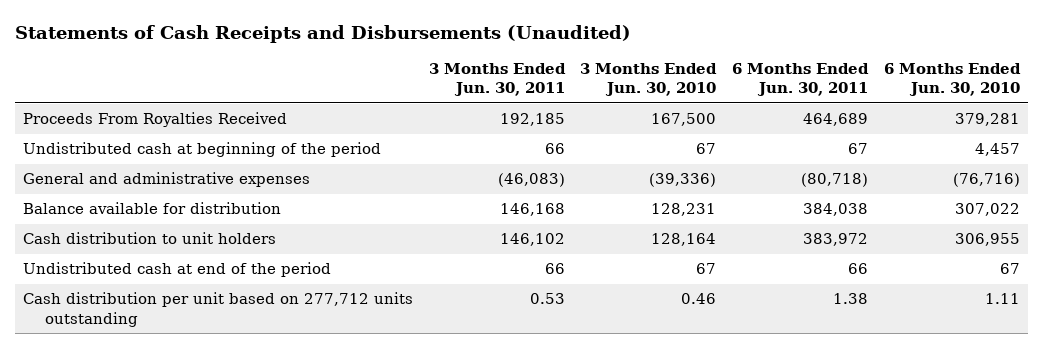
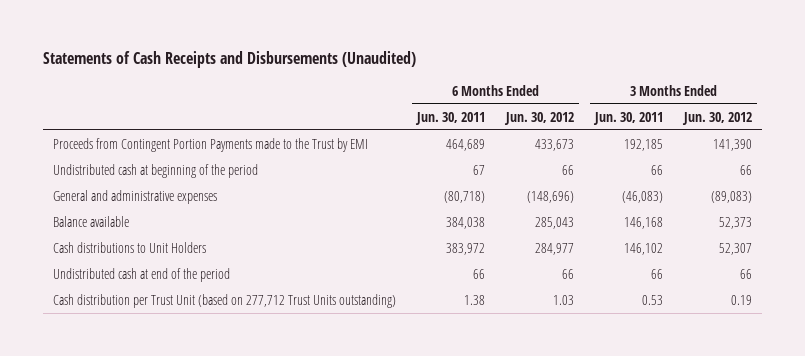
- | 3 Months Ended Jun. 30, 2011 | 3 Months Ended Jun. 30, 2010 | 6 Months Ended Jun. 30, 2011 | 6 Months Ended Jun. 30, 2010
+ | 6 Months Ended Jun. 30, 2011 | 6 Months Ended Jun. 30, 2012 | 3 Months Ended Jun. 30, 2011 | 3 Months Ended Jun. 30, 2012
- Proceeds From Royalties Received | 192,185 | 167,500 | 464,689 | 379,281
+ Proceeds from Contingent Portion Payments made to the Trust by EMI | 464,689 | 433,673 | 192,185 | 141,390
- Balance available for distribution | 146,168 | 128,231 | 384,038 | 307,022
- Cash distribution to unit holders | 146,102 | 128,164 | 383,972 | 306,955
+ Balance available | 384,038 | 285,043 | 146,168 | 52,373
+ Cash distributions to Unit Holders | 383,972 | 284,977 | 146,102 | 52,307
- Cash distribution per unit based on 277,712 units outstanding | 0.53 | 0.46 | 1.38 | 1.11
+ Cash distribution per Trust Unit (based on 277,712 Trust Units outstanding) | 1.38 | 1.03 | 0.53 | 0.19

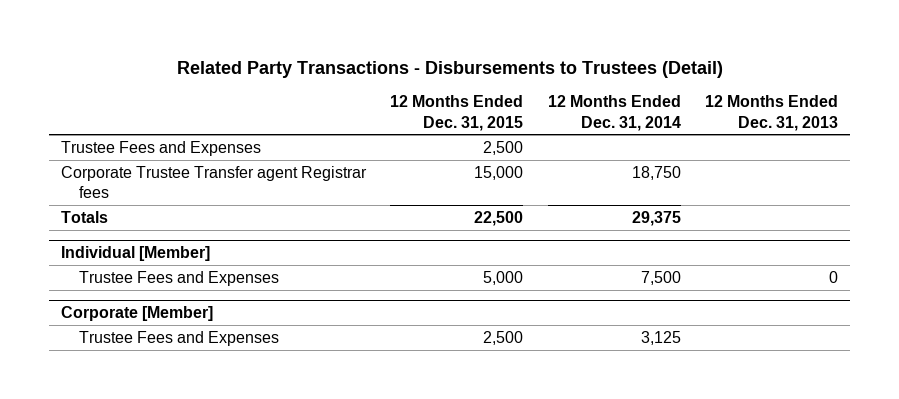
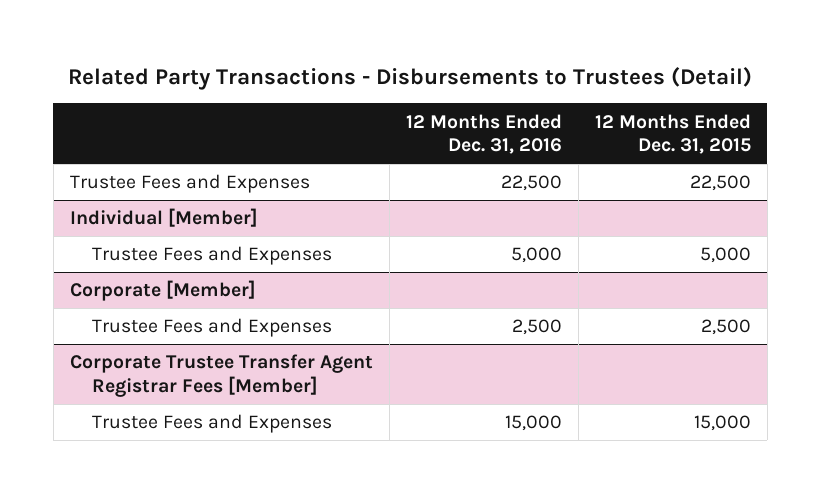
- | 12 Months Ended Dec. 31, 2015 | 12 Months Ended Dec. 31, 2014 | 12 Months Ended Dec. 31, 2013
+ | 12 Months Ended Dec. 31, 2016 | 12 Months Ended Dec. 31, 2015
- Trustee Fees and Expenses | 2,500 | |
- Corporate Trustee Transfer agent Registrar fees | 15,000 | 18,750 |
- Totals | 22,500 | 29,375 |
+ Trustee Fees and Expenses | 22,500 | 22,500
+ Corporate Trustee Transfer Agent Registrar Fees [Member]
+ Trustee Fees and Expenses | 15,000 | 15,000

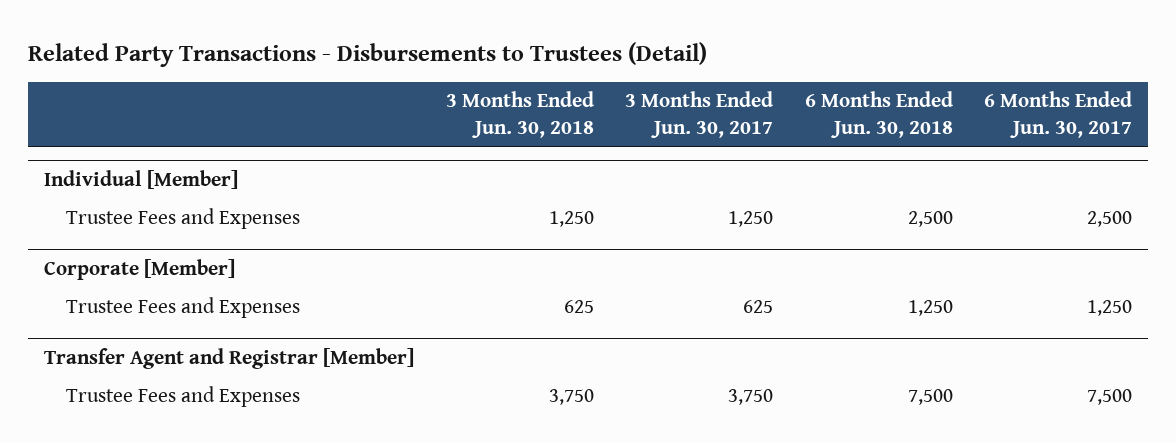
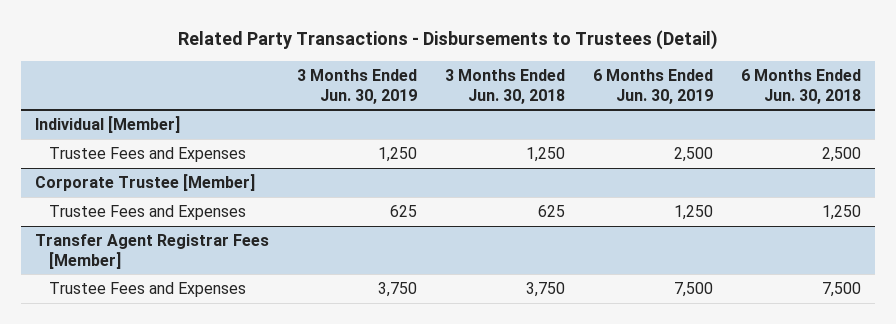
- | 3 Months Ended Jun. 30, 2018 | 3 Months Ended Jun. 30, 2017 | 6 Months Ended Jun. 30, 2018 | 6 Months Ended Jun. 30, 2017
+ | 3 Months Ended Jun. 30, 2019 | 3 Months Ended Jun. 30, 2018 | 6 Months Ended Jun. 30, 2019 | 6 Months Ended Jun. 30, 2018
- Corporate [Member]
+ Corporate Trustee [Member]
- Transfer Agent and Registrar [Member]
+ Transfer Agent Registrar Fees [Member]

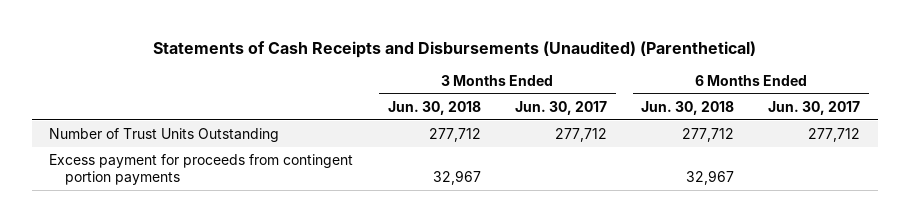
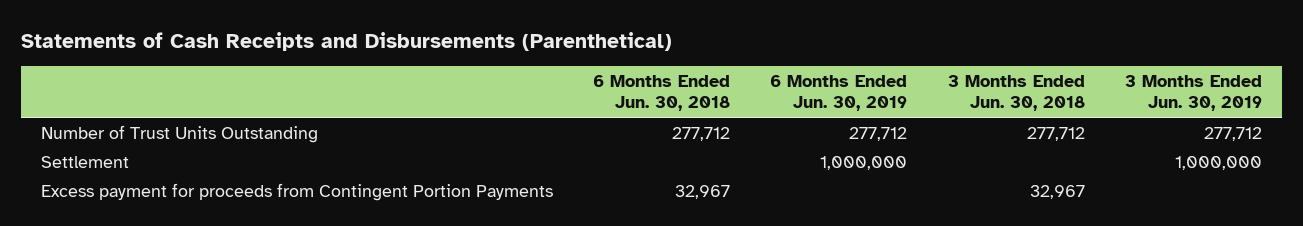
- Statements of Cash Receipts and Disbursements (Unaudited) (Parenthetical)
+ Statements of Cash Receipts and Disbursements (Parenthetical)
- | 3 Months Ended Jun. 30, 2018 | 3 Months Ended Jun. 30, 2017 | 6 Months Ended Jun. 30, 2018 | 6 Months Ended Jun. 30, 2017
+ | 6 Months Ended Jun. 30, 2018 | 6 Months Ended Jun. 30, 2019 | 3 Months Ended Jun. 30, 2018 | 3 Months Ended Jun. 30, 2019
- Excess payment for proceeds from contingent portion payments | 32,967 | | 32,967 |
+ Settlement | | 1,000,000 | | 1,000,000
+ Excess payment for proceeds from Contingent Portion Payments | 32,967 | | 32,967 |

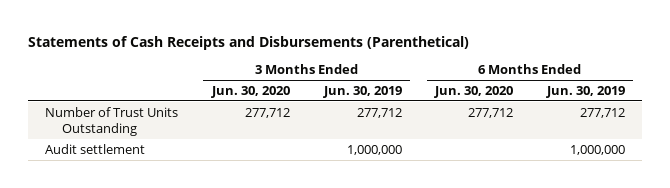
- | 6 Months Ended Jun. 30, 2018 | 6 Months Ended Jun. 30, 2019 | 3 Months Ended Jun. 30, 2018 | 3 Months Ended Jun. 30, 2019
+ | 3 Months Ended Jun. 30, 2020 | 3 Months Ended Jun. 30, 2019 | 6 Months Ended Jun. 30, 2020 | 6 Months Ended Jun. 30, 2019
- Settlement | | 1,000,000 | | 1,000,000
- Excess payment for proceeds from Contingent Portion Payments | 32,967 | | 32,967 |
+ Audit settlement | | 1,000,000 | | 1,000,000

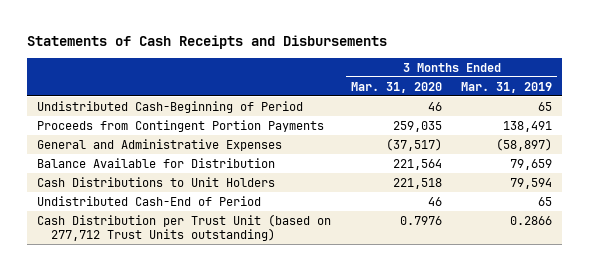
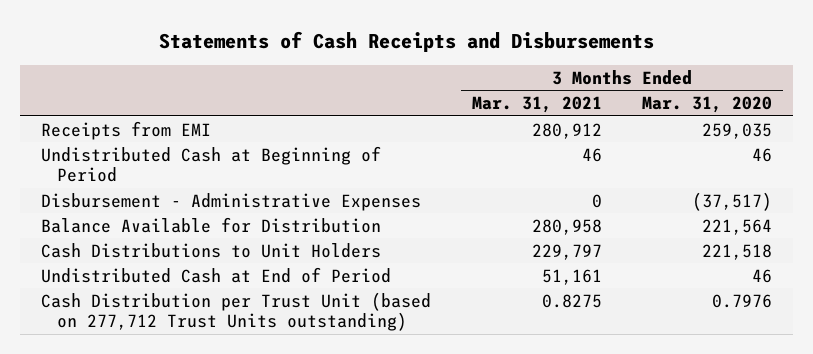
- | 3 Months Ended Mar. 31, 2020 | 3 Months Ended Mar. 31, 2019
+ | 3 Months Ended Mar. 31, 2021 | 3 Months Ended Mar. 31, 2020
- Undistributed Cash-Beginning of Period | 46 | 65
- Proceeds from Contingent Portion Payments | 259,035 | 138,491
- General and Administrative Expenses | (37,517) | (58,897)
+ Receipts from EMI | 280,912 | 259,035
+ Undistributed Cash at Beginning of Period | 46 | 46
+ Disbursement - Administrative Expenses | 0 | (37,517)
- Undistributed Cash-End of Period | 46 | 65
+ Undistributed Cash at End of Period | 51,161 | 46

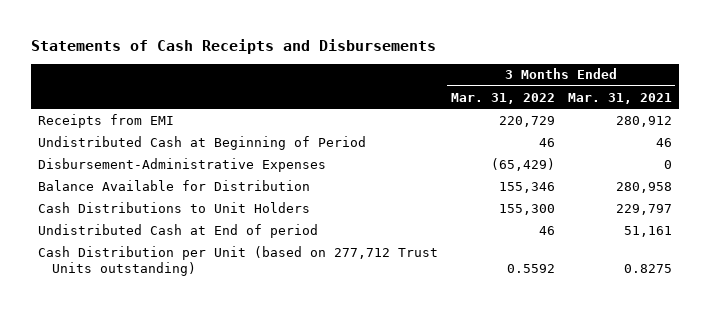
- | 3 Months Ended Mar. 31, 2021 | 3 Months Ended Mar. 31, 2020
+ | 3 Months Ended Mar. 31, 2022 | 3 Months Ended Mar. 31, 2021
- Disbursement - Administrative Expenses | 0 | (37,517)
+ Disbursement-Administrative Expenses | (65,429) | 0
- Undistributed Cash at End of Period | 51,161 | 46
- Cash Distribution per Trust Unit (based on 277,712 Trust Units outstanding) | 0.8275 | 0.7976
+ Undistributed Cash at End of period | 46 | 51,161
+ Cash Distribution per Unit (based on 277,712 Trust Units outstanding) | 0.5592 | 0.8275

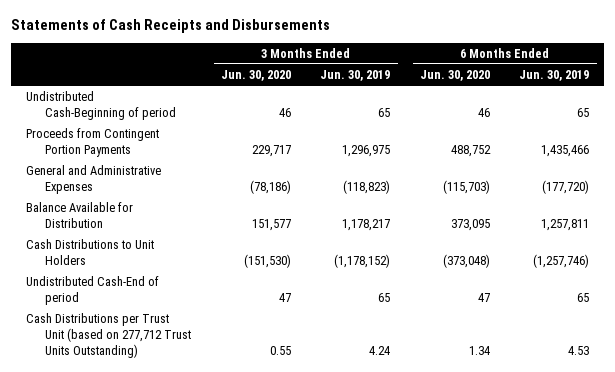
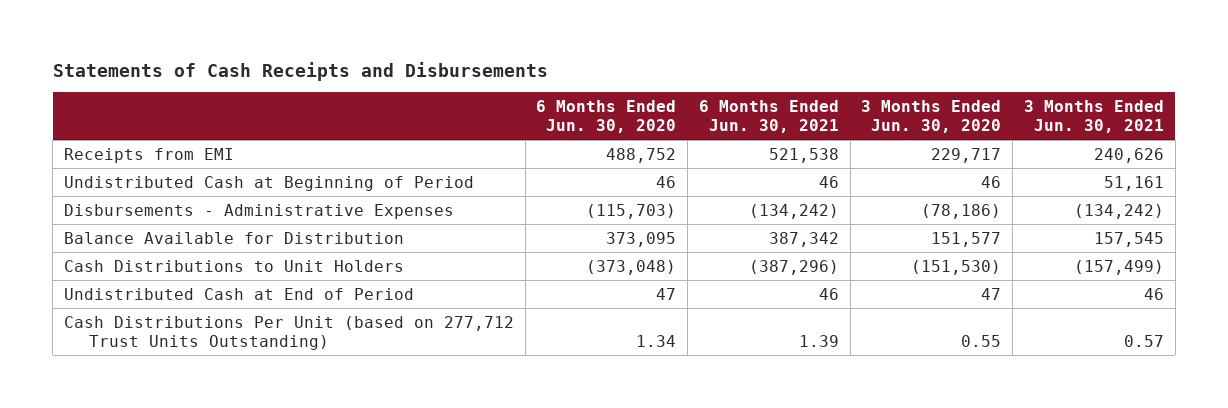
- | 3 Months Ended Jun. 30, 2020 | 3 Months Ended Jun. 30, 2019 | 6 Months Ended Jun. 30, 2020 | 6 Months Ended Jun. 30, 2019
+ | 6 Months Ended Jun. 30, 2020 | 6 Months Ended Jun. 30, 2021 | 3 Months Ended Jun. 30, 2020 | 3 Months Ended Jun. 30, 2021
- Undistributed Cash-Beginning of period | 46 | 65 | 46 | 65
- Proceeds from Contingent Portion Payments | 229,717 | 1,296,975 | 488,752 | 1,435,466
- General and Administrative Expenses | (78,186) | (118,823) | (115,703) | (177,720)
+ Receipts from EMI | 488,752 | 521,538 | 229,717 | 240,626
+ Undistributed Cash at Beginning of Period | 46 | 46 | 46 | 51,161
+ Disbursements - Administrative Expenses | (115,703) | (134,242) | (78,186) | (134,242)
- Undistributed Cash-End of period | 47 | 65 | 47 | 65
- Cash Distributions per Trust Unit (based on 277,712 Trust Units Outstanding) | 0.55 | 4.24 | 1.34 | 4.53
+ Undistributed Cash at End of Period | 47 | 46 | 47 | 46
+ Cash Distributions Per Unit (based on 277,712 Trust Units Outstanding) | 1.34 | 1.39 | 0.55 | 0.57

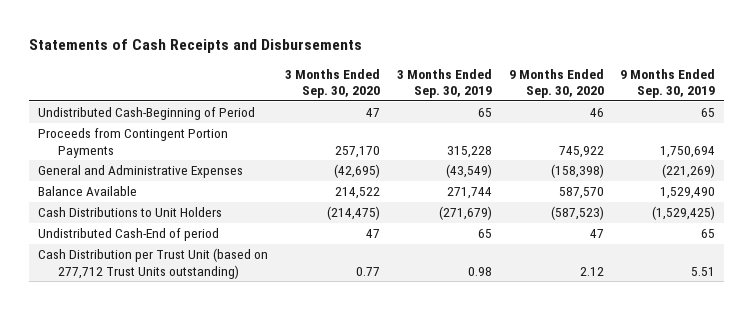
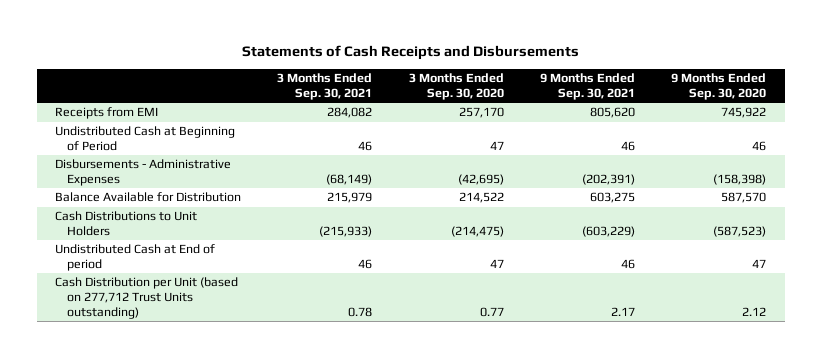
- | 3 Months Ended Sep. 30, 2020 | 3 Months Ended Sep. 30, 2019 | 9 Months Ended Sep. 30, 2020 | 9 Months Ended Sep. 30, 2019
+ | 3 Months Ended Sep. 30, 2021 | 3 Months Ended Sep. 30, 2020 | 9 Months Ended Sep. 30, 2021 | 9 Months Ended Sep. 30, 2020
- Undistributed Cash-Beginning of Period | 47 | 65 | 46 | 65
- Proceeds from Contingent Portion Payments | 257,170 | 315,228 | 745,922 | 1,750,694
- General and Administrative Expenses | (42,695) | (43,549) | (158,398) | (221,269)
- Balance Available | 214,522 | 271,744 | 587,570 | 1,529,490
+ Receipts from EMI | 284,082 | 257,170 | 805,620 | 745,922
+ Undistributed Cash at Beginning of Period | 46 | 47 | 46 | 46
+ Disbursements - Administrative Expenses | (68,149) | (42,695) | (202,391) | (158,398)
+ Balance Available for Distribution | 215,979 | 214,522 | 603,275 | 587,570
- Undistributed Cash-End of period | 47 | 65 | 47 | 65
- Cash Distribution per Trust Unit (based on 277,712 Trust Units outstanding) | 0.77 | 0.98 | 2.12 | 5.51
+ Undistributed Cash at End of period | 46 | 47 | 46 | 47
+ Cash Distribution per Unit (based on 277,712 Trust Units outstanding) | 0.78 | 0.77 | 2.17 | 2.12

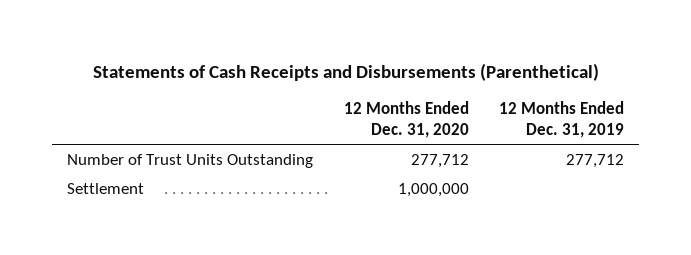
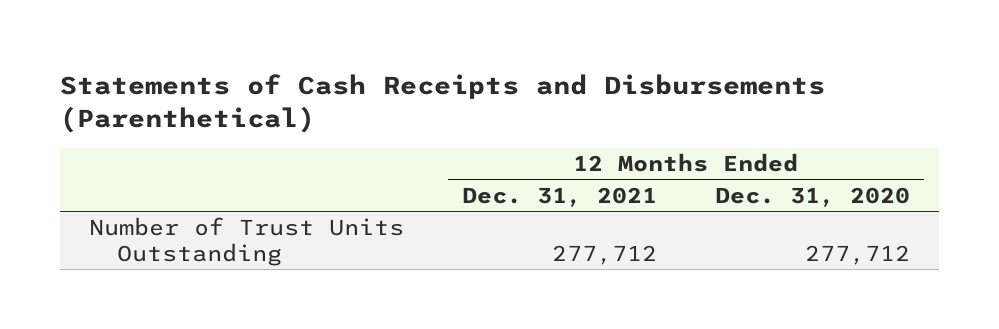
- | 12 Months Ended Dec. 31, 2020 | 12 Months Ended Dec. 31, 2019
+ | 12 Months Ended Dec. 31, 2021 | 12 Months Ended Dec. 31, 2020
- Settlement | 1,000,000 |

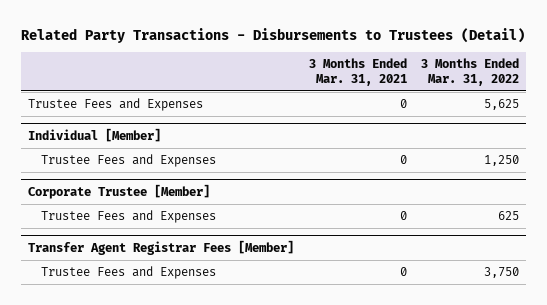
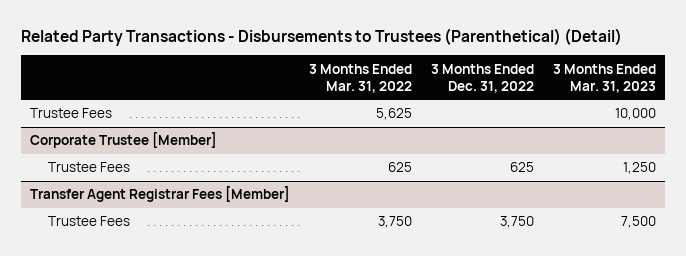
- Related Party Transactions - Disbursements to Trustees (Detail)
+ Related Party Transactions - Disbursements to Trustees (Parenthetical) (Detail)
- | 3 Months Ended Mar. 31, 2021 | 3 Months Ended Mar. 31, 2022
+ | 3 Months Ended Mar. 31, 2022 | 3 Months Ended Dec. 31, 2022 | 3 Months Ended Mar. 31, 2023
- Trustee Fees and Expenses | 0 | 5,625
- Individual [Member]
- Trustee Fees and Expenses | 0 | 1,250
+ Trustee Fees | 5,625 | | 10,000
@ Corporate Trustee [Member]
- Trustee Fees and Expenses | 0 | 625
+ Trustee Fees | 625 | 625 | 1,250
@ Transfer Agent Registrar Fees [Member]
- Trustee Fees and Expenses | 0 | 3,750
+ Trustee Fees | 3,750 | 3,750 | 7,500

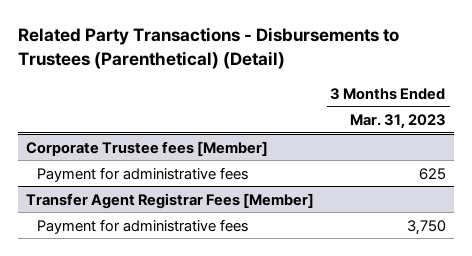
- | 3 Months Ended Mar. 31, 2022 | 3 Months Ended Dec. 31, 2022 | 3 Months Ended Mar. 31, 2023
+ | 3 Months Ended Mar. 31, 2023
- Trustee Fees | 5,625 | | 10,000
- Corporate Trustee [Member]
- Trustee Fees | 625 | 625 | 1,250
+ Corporate Trustee fees [Member]
+ Payment for administrative fees | 625
@ Transfer Agent Registrar Fees [Member]
- Trustee Fees | 3,750 | 3,750 | 7,500
+ Payment for administrative fees | 3,750

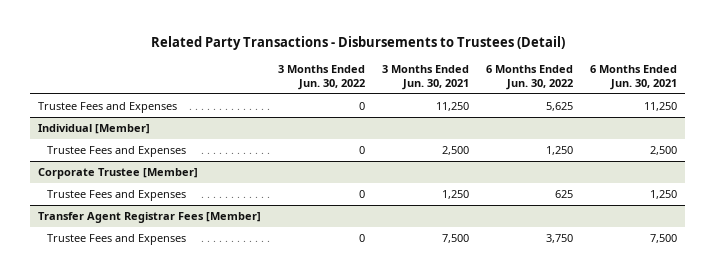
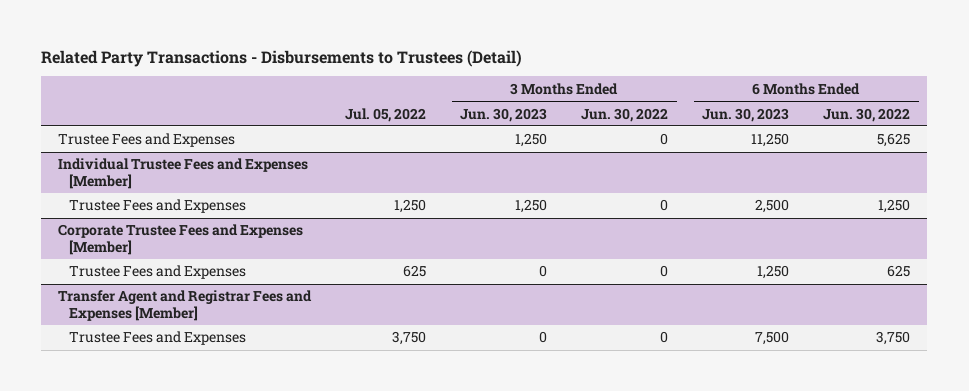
- | 3 Months Ended Jun. 30, 2022 | 3 Months Ended Jun. 30, 2021 | 6 Months Ended Jun. 30, 2022 | 6 Months Ended Jun. 30, 2021
+ | Jul. 05, 2022 | 3 Months Ended Jun. 30, 2023 | 3 Months Ended Jun. 30, 2022 | 6 Months Ended Jun. 30, 2023 | 6 Months Ended Jun. 30, 2022
- Individual [Member]
+ Individual Trustee Fees and Expenses [Member]
- Corporate Trustee [Member]
+ Corporate Trustee Fees and Expenses [Member]
- Transfer Agent Registrar Fees [Member]
+ Transfer Agent and Registrar Fees and Expenses [Member]

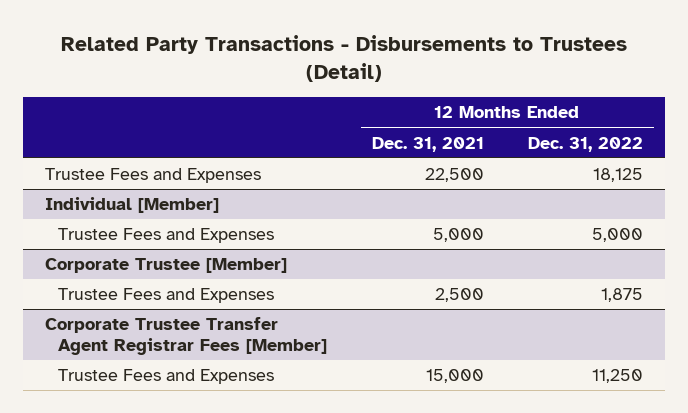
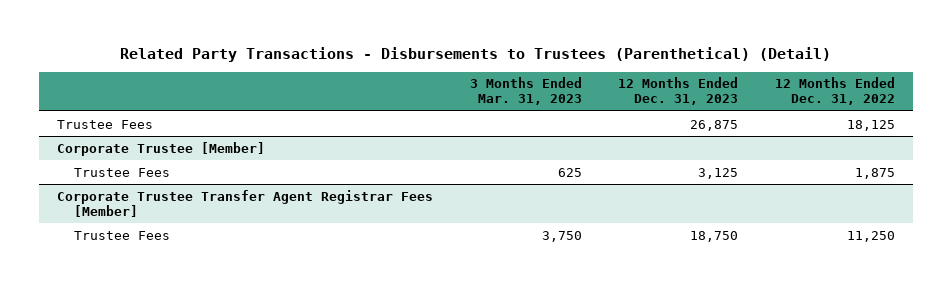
- Related Party Transactions - Disbursements to Trustees (Detail)
+ Related Party Transactions - Disbursements to Trustees (Parenthetical) (Detail)
- | 12 Months Ended Dec. 31, 2021 | 12 Months Ended Dec. 31, 2022
+ | 3 Months Ended Mar. 31, 2023 | 12 Months Ended Dec. 31, 2023 | 12 Months Ended Dec. 31, 2022
- Trustee Fees and Expenses | 22,500 | 18,125
- Individual [Member]
- Trustee Fees and Expenses | 5,000 | 5,000
+ Trustee Fees | | 26,875 | 18,125
@ Corporate Trustee [Member]
- Trustee Fees and Expenses | 2,500 | 1,875
+ Trustee Fees | 625 | 3,125 | 1,875
@ Corporate Trustee Transfer Agent Registrar Fees [Member]
- Trustee Fees and Expenses | 15,000 | 11,250
+ Trustee Fees | 3,750 | 18,750 | 11,250

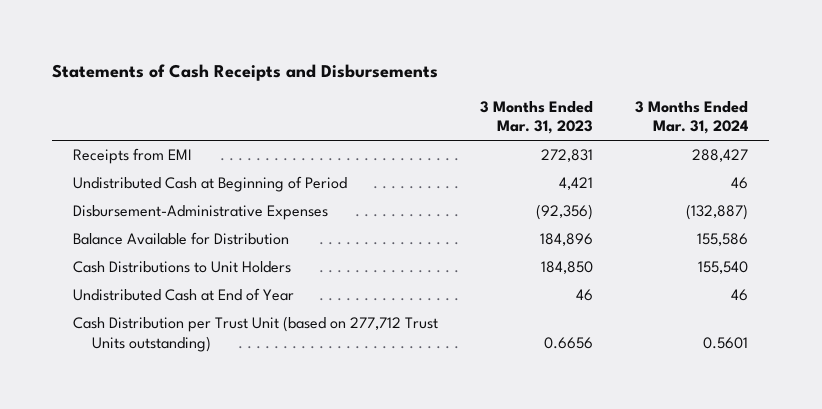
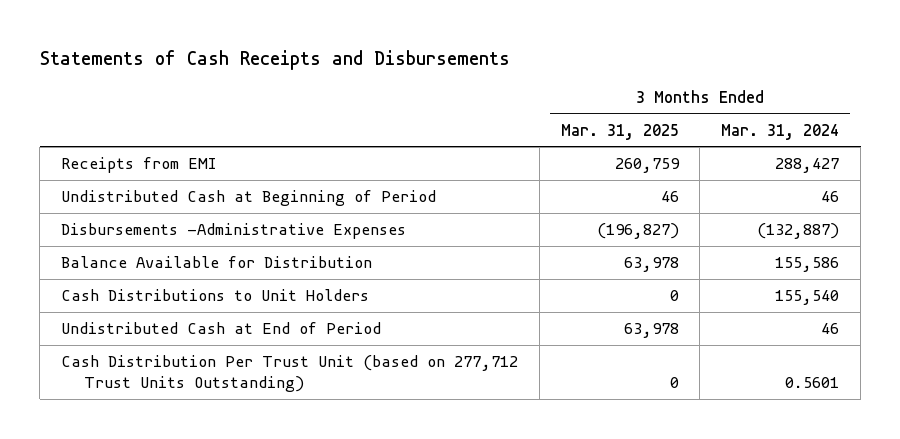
- | 3 Months Ended Mar. 31, 2023 | 3 Months Ended Mar. 31, 2024
+ | 3 Months Ended Mar. 31, 2025 | 3 Months Ended Mar. 31, 2024
- Disbursement-Administrative Expenses | (92,356) | (132,887)
+ Disbursements -Administrative Expenses | (196,827) | (132,887)
- Undistributed Cash at End of Year | 46 | 46
- Cash Distribution per Trust Unit (based on 277,712 Trust Units outstanding) | 0.6656 | 0.5601
+ Undistributed Cash at End of Period | 63,978 | 46
+ Cash Distribution Per Trust Unit (based on 277,712 Trust Units Outstanding) | 0 | 0.5601

